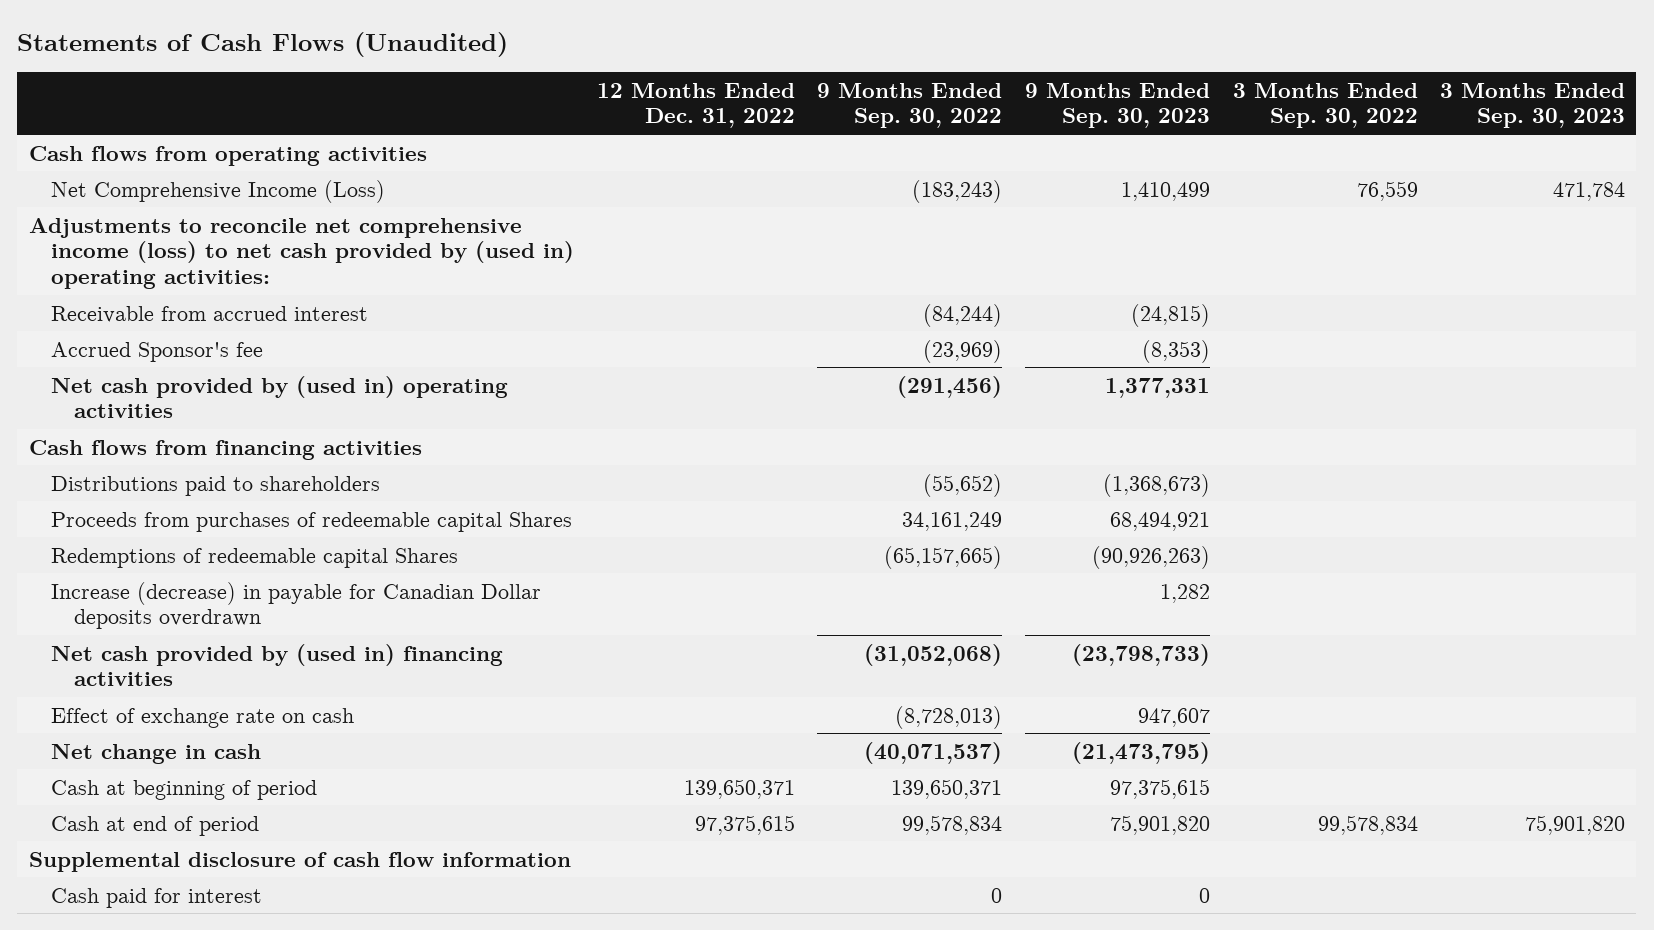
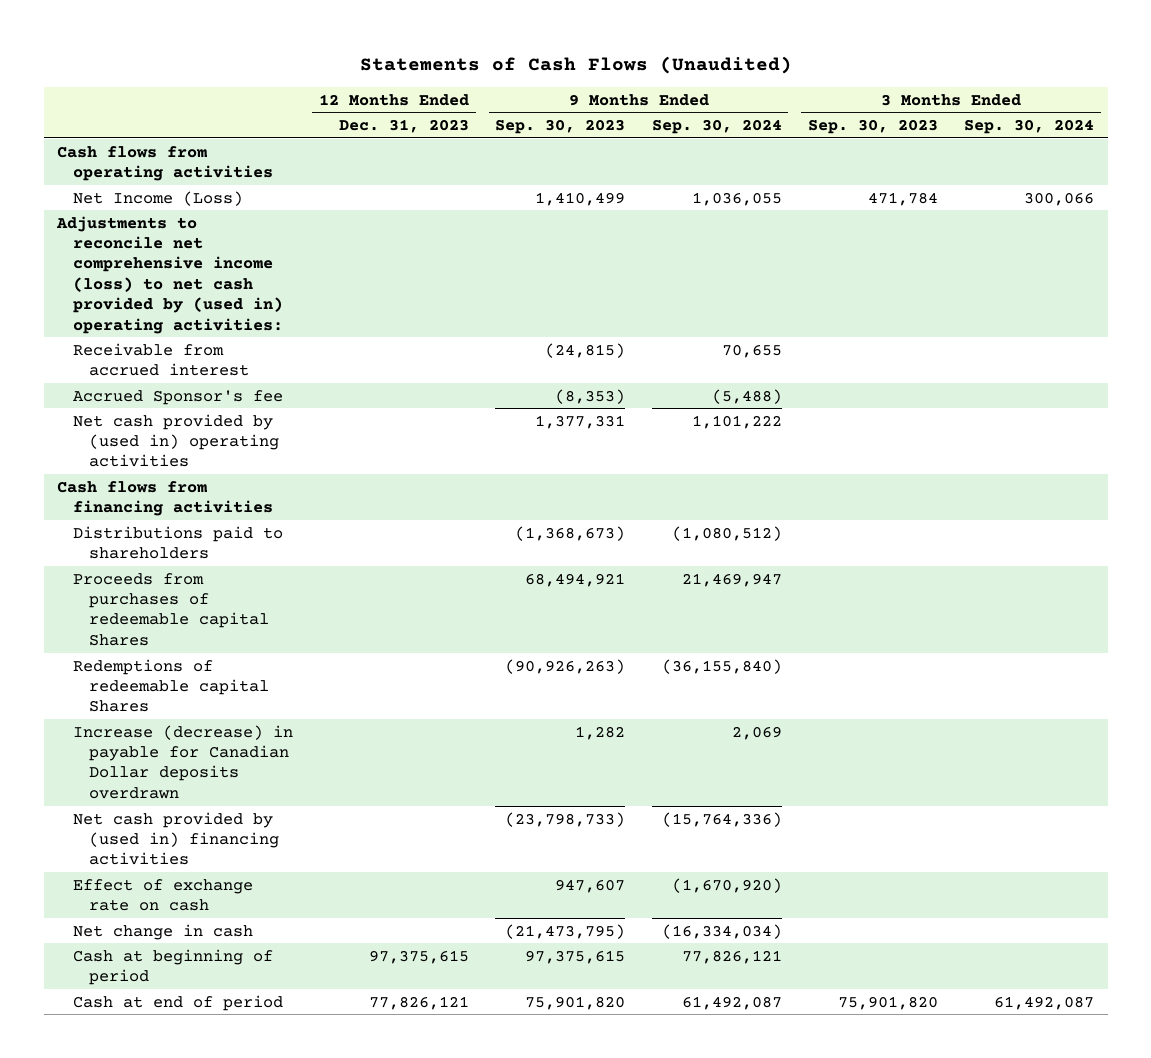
- | 12 Months Ended Dec. 31, 2022 | 9 Months Ended Sep. 30, 2022 | 9 Months Ended Sep. 30, 2023 | 3 Months Ended Sep. 30, 2022 | 3 Months Ended Sep. 30, 2023
+ | 12 Months Ended Dec. 31, 2023 | 9 Months Ended Sep. 30, 2023 | 9 Months Ended Sep. 30, 2024 | 3 Months Ended Sep. 30, 2023 | 3 Months Ended Sep. 30, 2024
- Net Comprehensive Income (Loss) | | (183,243) | 1,410,499 | 76,559 | 471,784
+ Net Income (Loss) | | 1,410,499 | 1,036,055 | 471,784 | 300,066
- Supplemental disclosure of cash flow information
- Cash paid for interest | | 0 | 0 | |

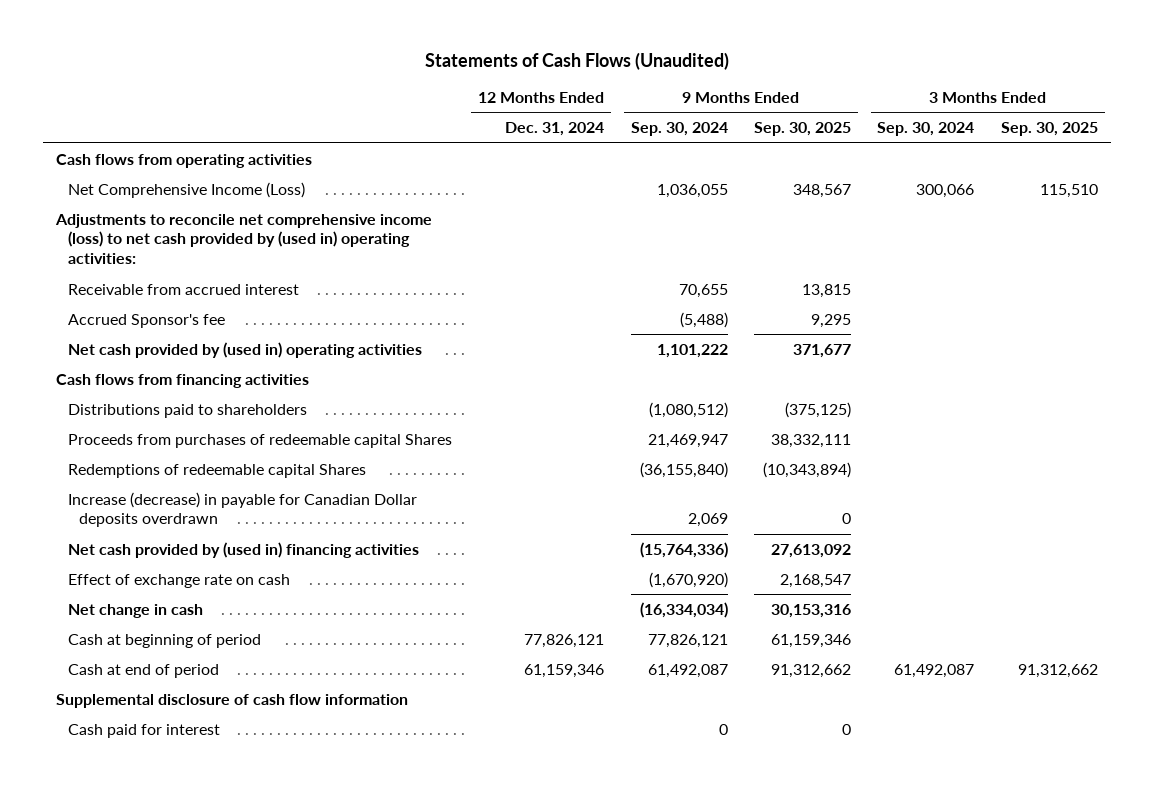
- | 12 Months Ended Dec. 31, 2023 | 9 Months Ended Sep. 30, 2023 | 9 Months Ended Sep. 30, 2024 | 3 Months Ended Sep. 30, 2023 | 3 Months Ended Sep. 30, 2024
+ | 12 Months Ended Dec. 31, 2024 | 9 Months Ended Sep. 30, 2024 | 9 Months Ended Sep. 30, 2025 | 3 Months Ended Sep. 30, 2024 | 3 Months Ended Sep. 30, 2025
- Net Income (Loss) | | 1,410,499 | 1,036,055 | 471,784 | 300,066
+ Net Comprehensive Income (Loss) | | 1,036,055 | 348,567 | 300,066 | 115,510
+ Supplemental disclosure of cash flow information
+ Cash paid for interest | | 0 | 0 | |

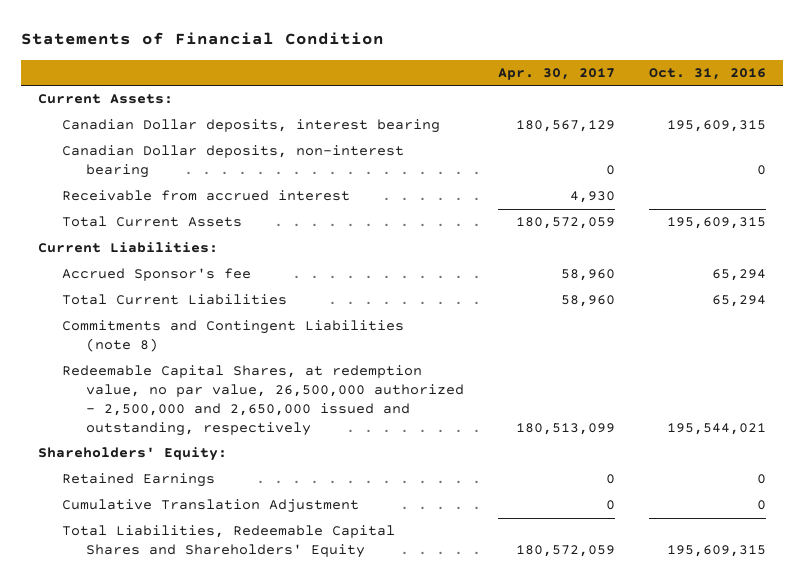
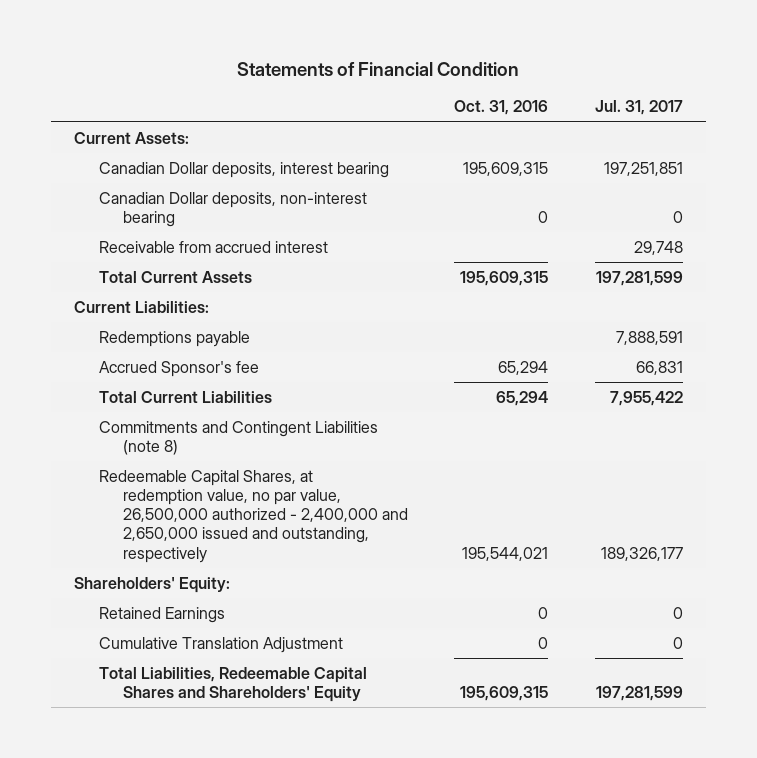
- | Apr. 30, 2017 | Oct. 31, 2016
+ | Oct. 31, 2016 | Jul. 31, 2017
+ Redemptions payable | | 7,888,591
- Redeemable Capital Shares, at redemption value, no par value, 26,500,000 authorized - 2,500,000 and 2,650,000 issued and outstanding, respectively | 180,513,099 | 195,544,021
+ Redeemable Capital Shares, at redemption value, no par value, 26,500,000 authorized - 2,400,000 and 2,650,000 issued and outstanding, respectively | 195,544,021 | 189,326,177

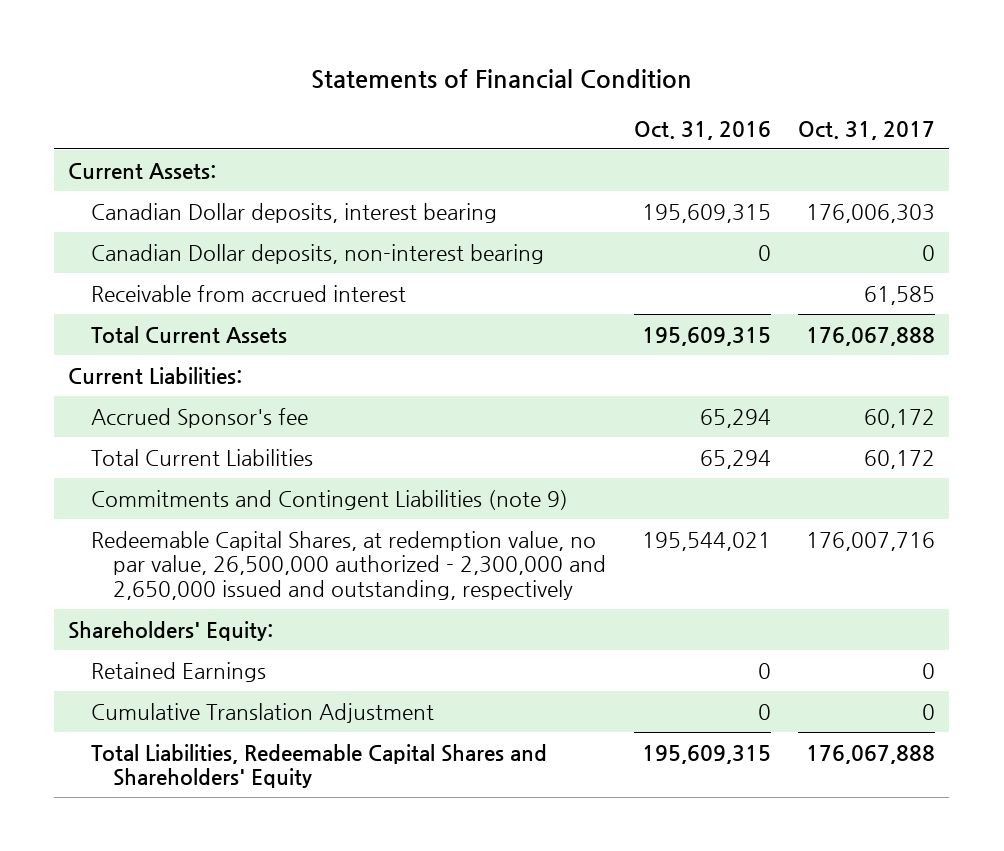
- | Oct. 31, 2016 | Jul. 31, 2017
+ | Oct. 31, 2016 | Oct. 31, 2017
- Redemptions payable | | 7,888,591
- Commitments and Contingent Liabilities (note 8)
- Redeemable Capital Shares, at redemption value, no par value, 26,500,000 authorized - 2,400,000 and 2,650,000 issued and outstanding, respectively | 195,544,021 | 189,326,177
+ Commitments and Contingent Liabilities (note 9)
+ Redeemable Capital Shares, at redemption value, no par value, 26,500,000 authorized - 2,300,000 and 2,650,000 issued and outstanding, respectively | 195,544,021 | 176,007,716

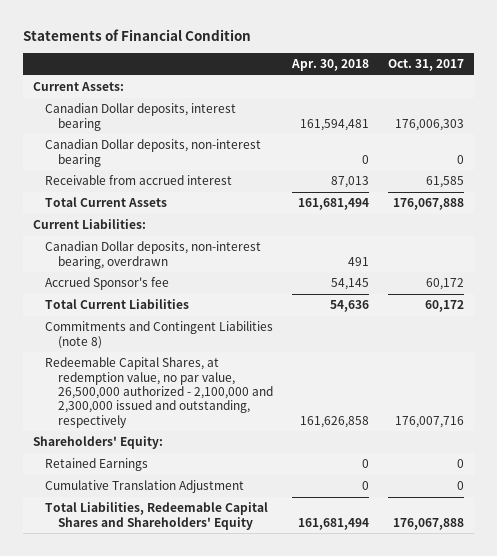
- | Oct. 31, 2016 | Oct. 31, 2017
+ | Apr. 30, 2018 | Oct. 31, 2017
+ Canadian Dollar deposits, non-interest bearing, overdrawn | 491 |
- Commitments and Contingent Liabilities (note 9)
- Redeemable Capital Shares, at redemption value, no par value, 26,500,000 authorized - 2,300,000 and 2,650,000 issued and outstanding, respectively | 195,544,021 | 176,007,716
+ Commitments and Contingent Liabilities (note 8)
+ Redeemable Capital Shares, at redemption value, no par value, 26,500,000 authorized - 2,100,000 and 2,300,000 issued and outstanding, respectively | 161,626,858 | 176,007,716

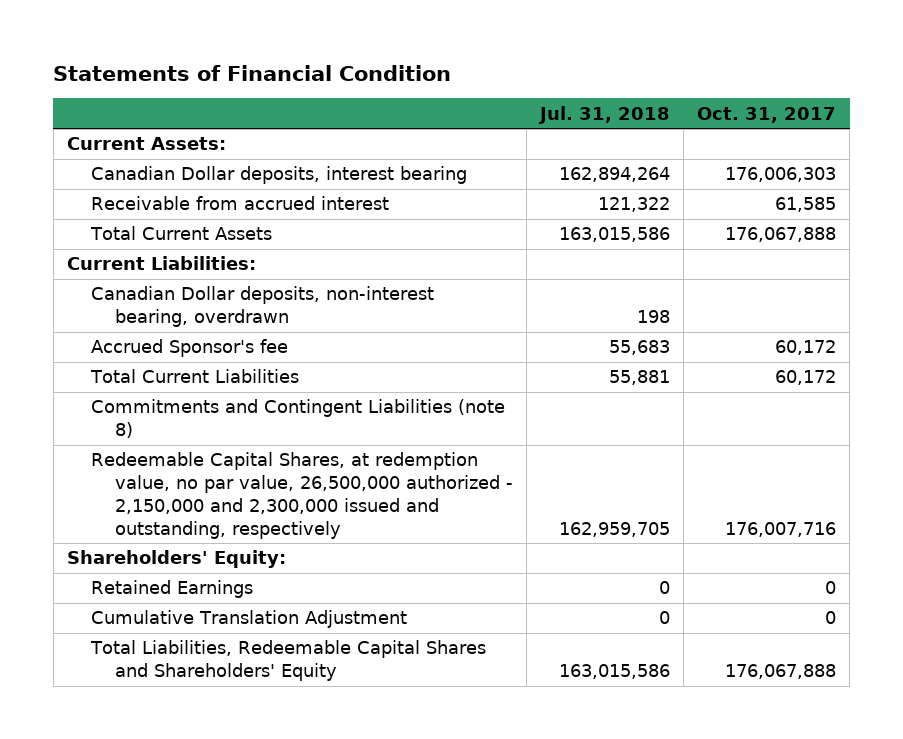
- | Apr. 30, 2018 | Oct. 31, 2017
+ | Jul. 31, 2018 | Oct. 31, 2017
- Canadian Dollar deposits, non-interest bearing | 0 | 0
- Redeemable Capital Shares, at redemption value, no par value, 26,500,000 authorized - 2,100,000 and 2,300,000 issued and outstanding, respectively | 161,626,858 | 176,007,716
+ Redeemable Capital Shares, at redemption value, no par value, 26,500,000 authorized - 2,150,000 and 2,300,000 issued and outstanding, respectively | 162,959,705 | 176,007,716

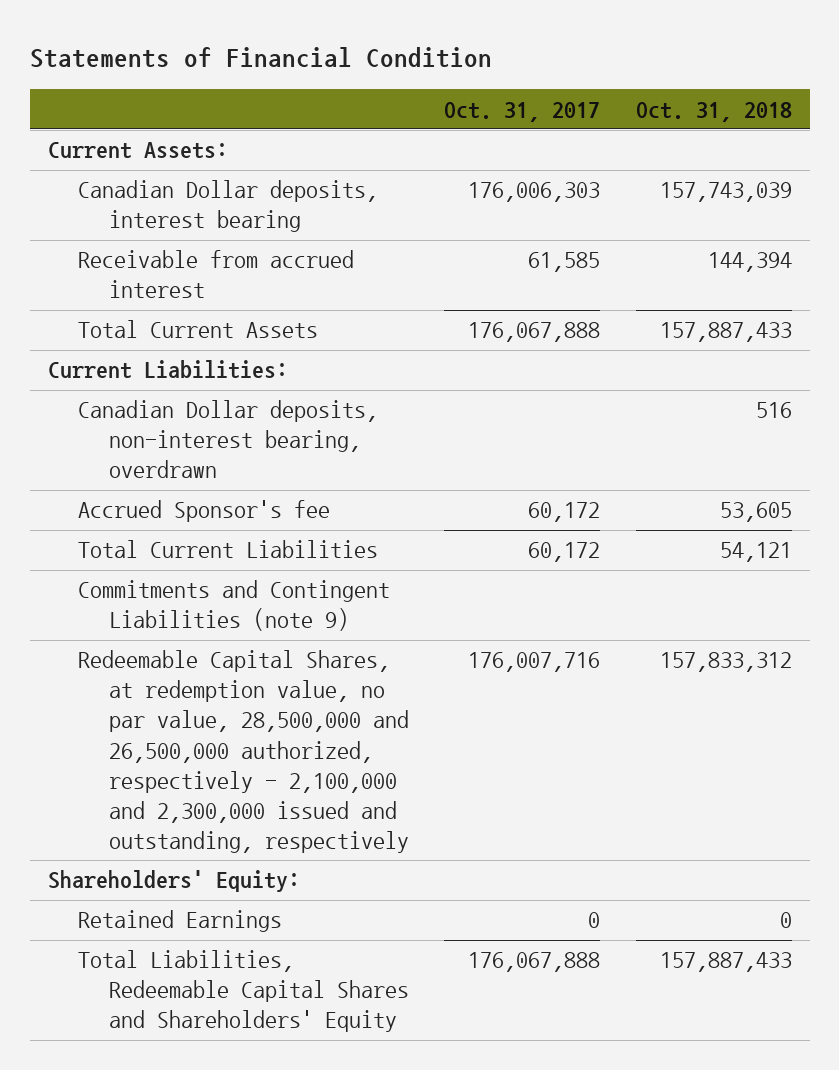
- | Jul. 31, 2018 | Oct. 31, 2017
+ | Oct. 31, 2017 | Oct. 31, 2018
- Commitments and Contingent Liabilities (note 8)
- Redeemable Capital Shares, at redemption value, no par value, 26,500,000 authorized - 2,150,000 and 2,300,000 issued and outstanding, respectively | 162,959,705 | 176,007,716
+ Commitments and Contingent Liabilities (note 9)
+ Redeemable Capital Shares, at redemption value, no par value, 28,500,000 and 26,500,000 authorized, respectively - 2,100,000 and 2,300,000 issued and outstanding, respectively | 176,007,716 | 157,833,312
- Cumulative Translation Adjustment | 0 | 0

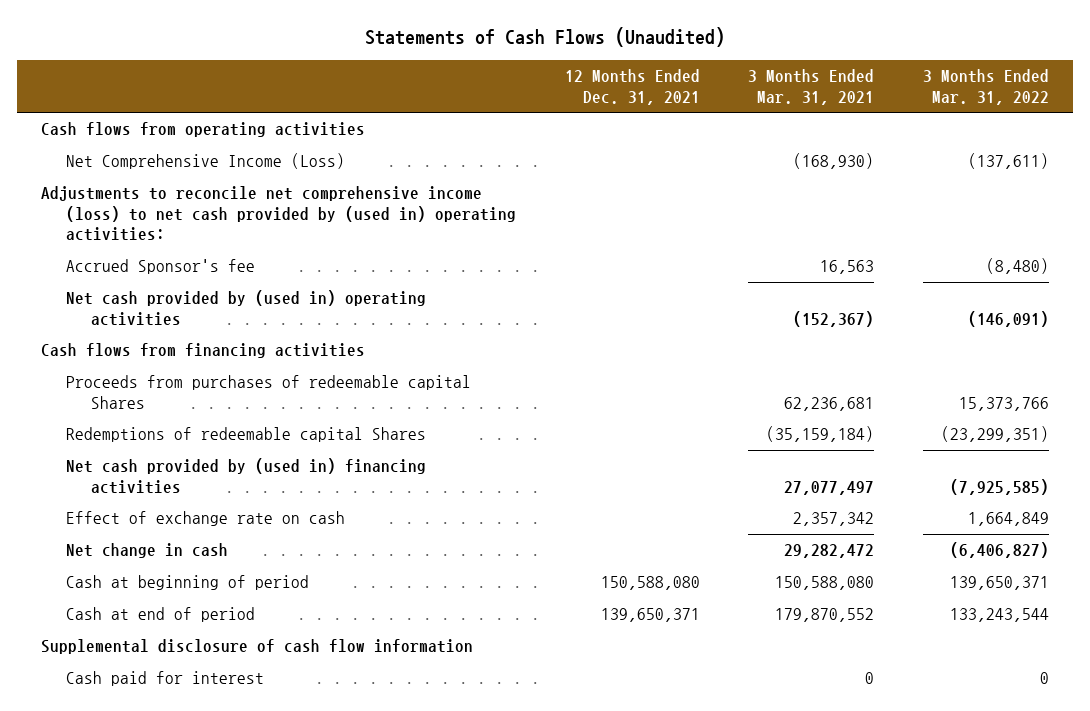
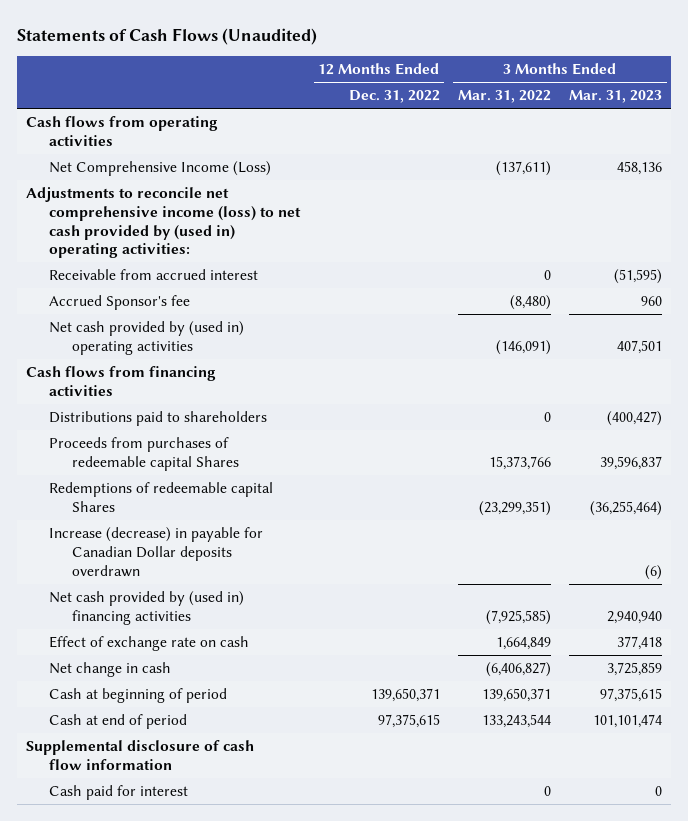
- | 12 Months Ended Dec. 31, 2021 | 3 Months Ended Mar. 31, 2021 | 3 Months Ended Mar. 31, 2022
+ | 12 Months Ended Dec. 31, 2022 | 3 Months Ended Mar. 31, 2022 | 3 Months Ended Mar. 31, 2023
+ Receivable from accrued interest | | 0 | (51,595)
+ Distributions paid to shareholders | | 0 | (400,427)
+ Increase (decrease) in payable for Canadian Dollar deposits overdrawn | | | (6)

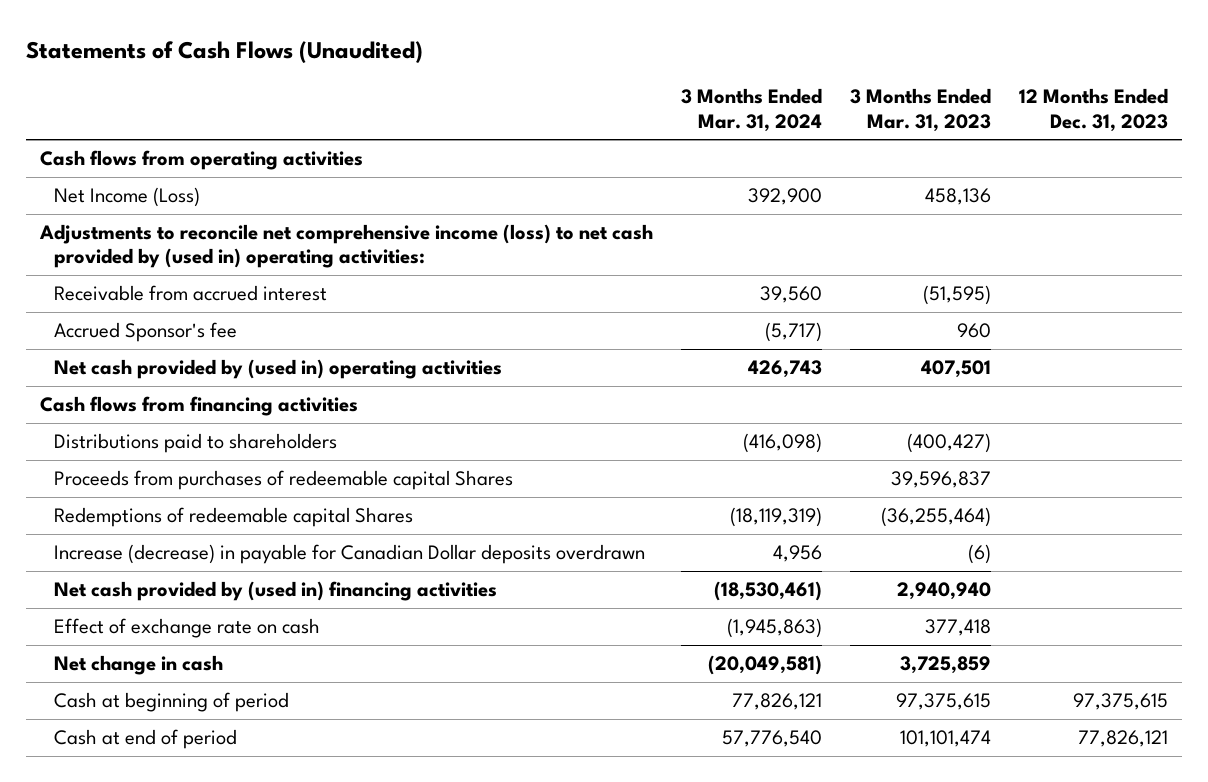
- | 12 Months Ended Dec. 31, 2022 | 3 Months Ended Mar. 31, 2022 | 3 Months Ended Mar. 31, 2023
+ | 3 Months Ended Mar. 31, 2024 | 3 Months Ended Mar. 31, 2023 | 12 Months Ended Dec. 31, 2023
- Net Comprehensive Income (Loss) | | (137,611) | 458,136
+ Net Income (Loss) | 392,900 | 458,136 |
- Supplemental disclosure of cash flow information
- Cash paid for interest | | 0 | 0

